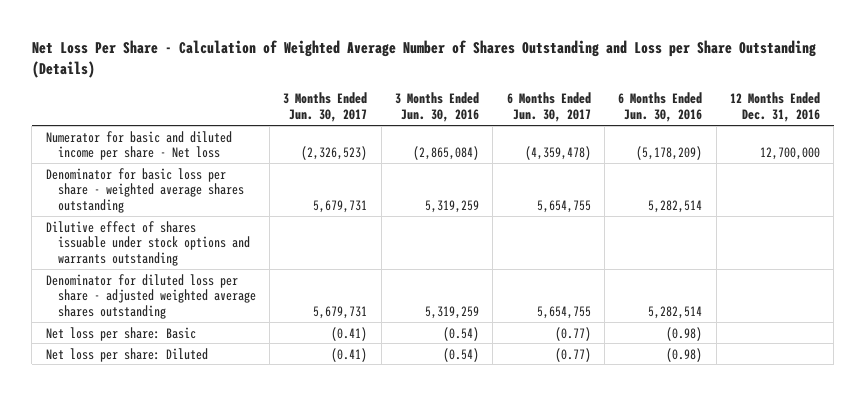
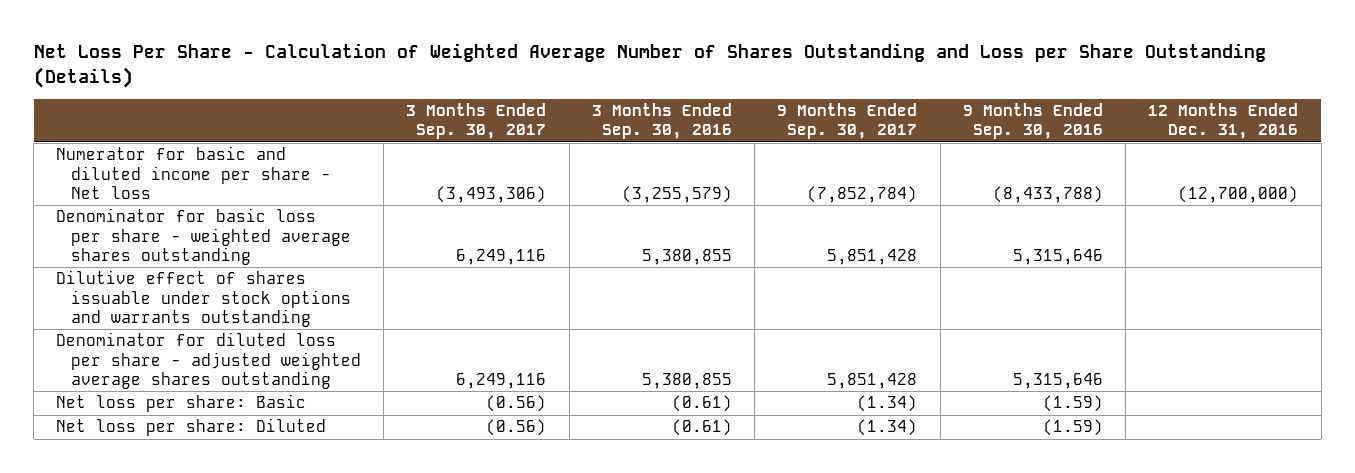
- | 3 Months Ended Jun. 30, 2017 | 3 Months Ended Jun. 30, 2016 | 6 Months Ended Jun. 30, 2017 | 6 Months Ended Jun. 30, 2016 | 12 Months Ended Dec. 31, 2016
+ | 3 Months Ended Sep. 30, 2017 | 3 Months Ended Sep. 30, 2016 | 9 Months Ended Sep. 30, 2017 | 9 Months Ended Sep. 30, 2016 | 12 Months Ended Dec. 31, 2016
- Numerator for basic and diluted income per share - Net loss | (2,326,523) | (2,865,084) | (4,359,478) | (5,178,209) | 12,700,000
+ Numerator for basic and diluted income per share - Net loss | (3,493,306) | (3,255,579) | (7,852,784) | (8,433,788) | (12,700,000)

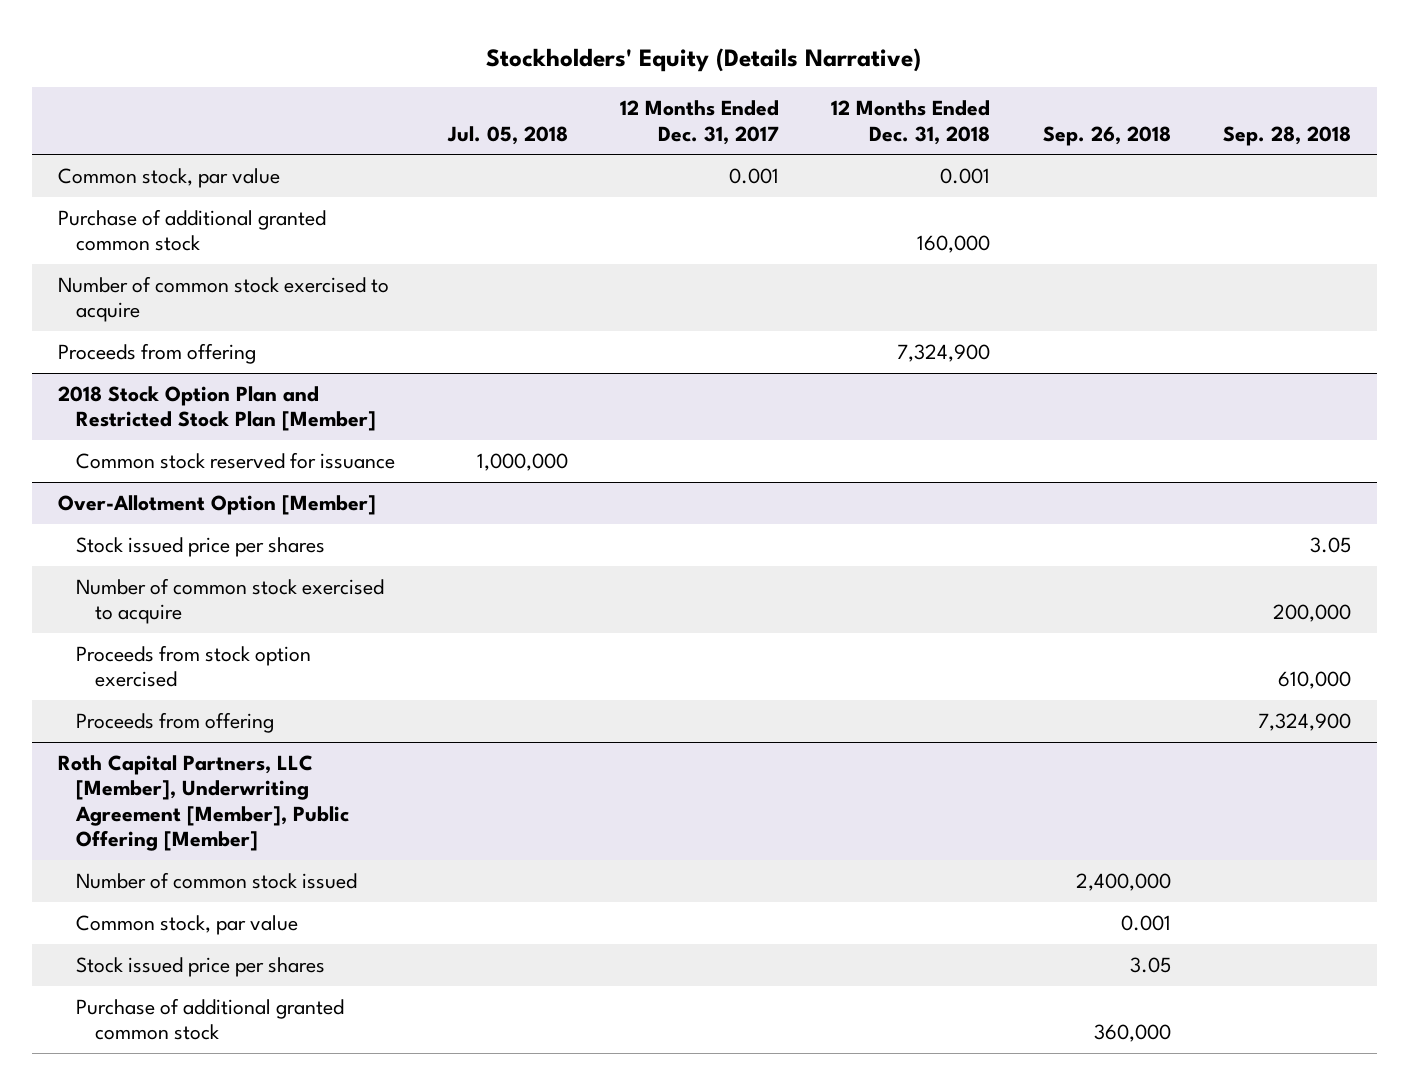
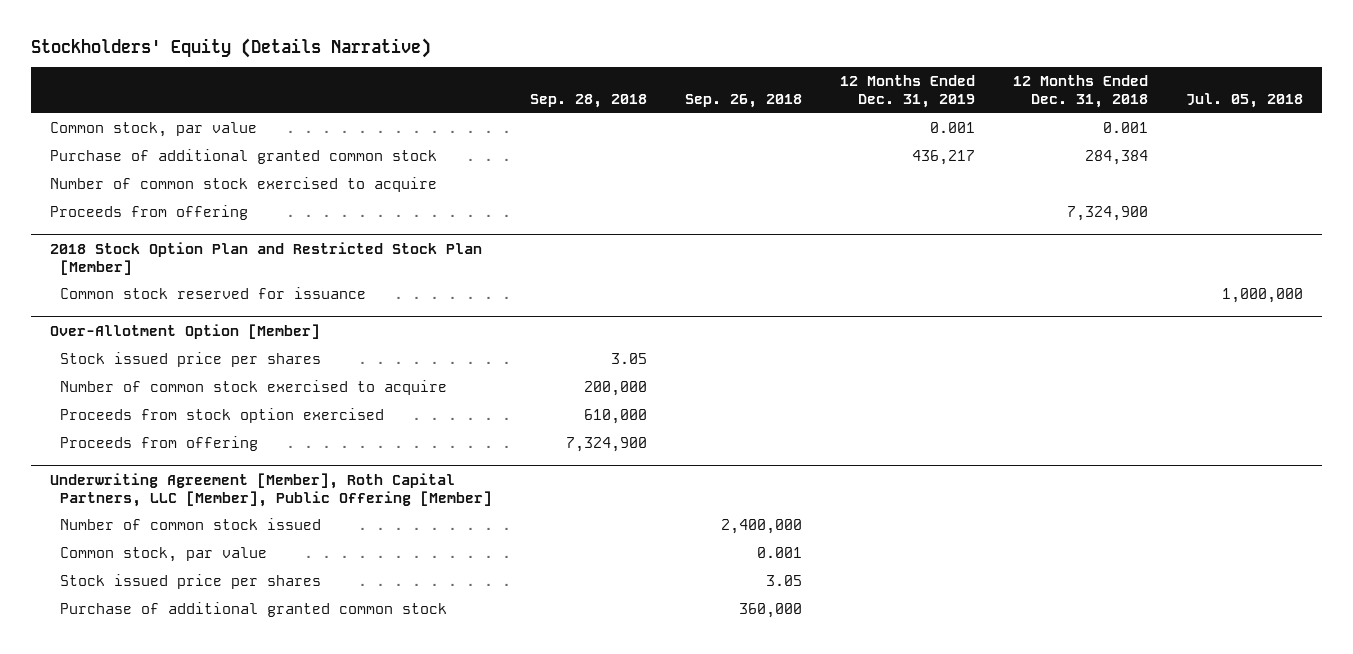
- | Jul. 05, 2018 | 12 Months Ended Dec. 31, 2017 | 12 Months Ended Dec. 31, 2018 | Sep. 26, 2018 | Sep. 28, 2018
+ | Sep. 28, 2018 | Sep. 26, 2018 | 12 Months Ended Dec. 31, 2019 | 12 Months Ended Dec. 31, 2018 | Jul. 05, 2018
- Purchase of additional granted common stock | | | 160,000 | |
+ Purchase of additional granted common stock | | | 436,217 | 284,384 |
- Roth Capital Partners, LLC [Member], Underwriting Agreement [Member], Public Offering [Member]
+ Underwriting Agreement [Member], Roth Capital Partners, LLC [Member], Public Offering [Member]

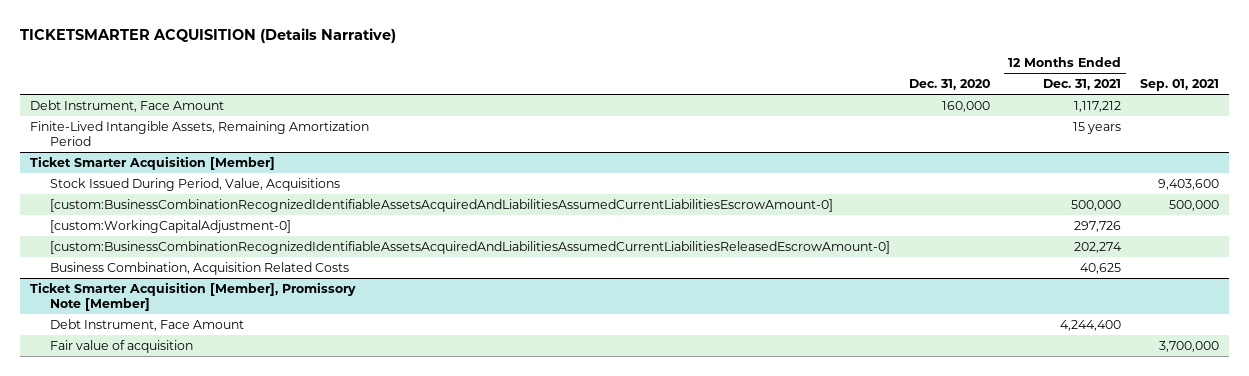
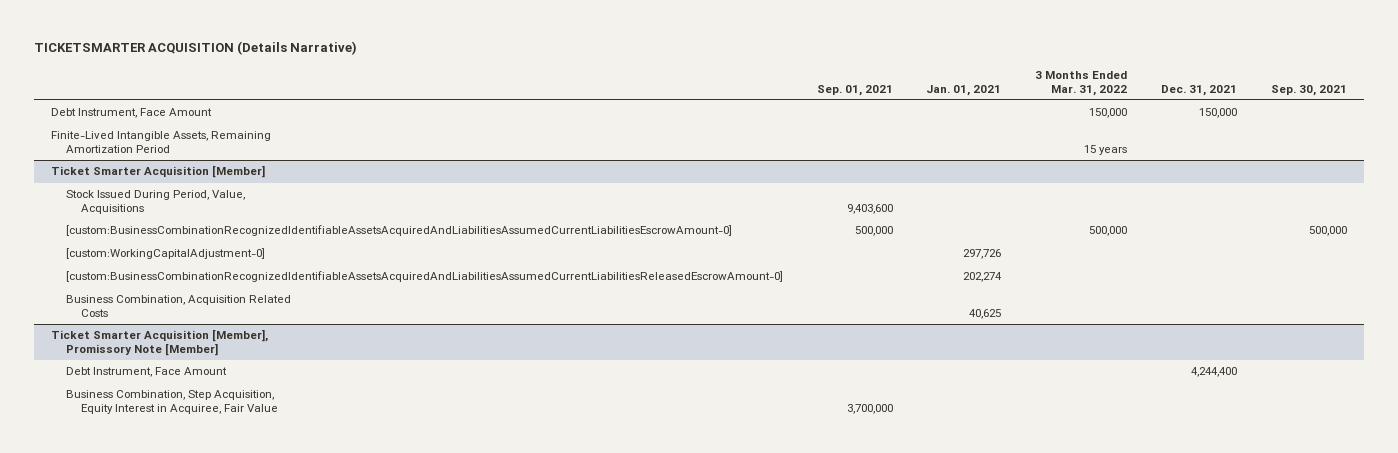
- | Dec. 31, 2020 | 12 Months Ended Dec. 31, 2021 | Sep. 01, 2021
+ | Sep. 01, 2021 | Jan. 01, 2021 | 3 Months Ended Mar. 31, 2022 | Dec. 31, 2021 | Sep. 30, 2021
@ Ticket Smarter Acquisition [Member], Promissory Note [Member]
- Fair value of acquisition | | | 3,700,000
+ Business Combination, Step Acquisition, Equity Interest in Acquiree, Fair Value | 3,700,000 | | | |

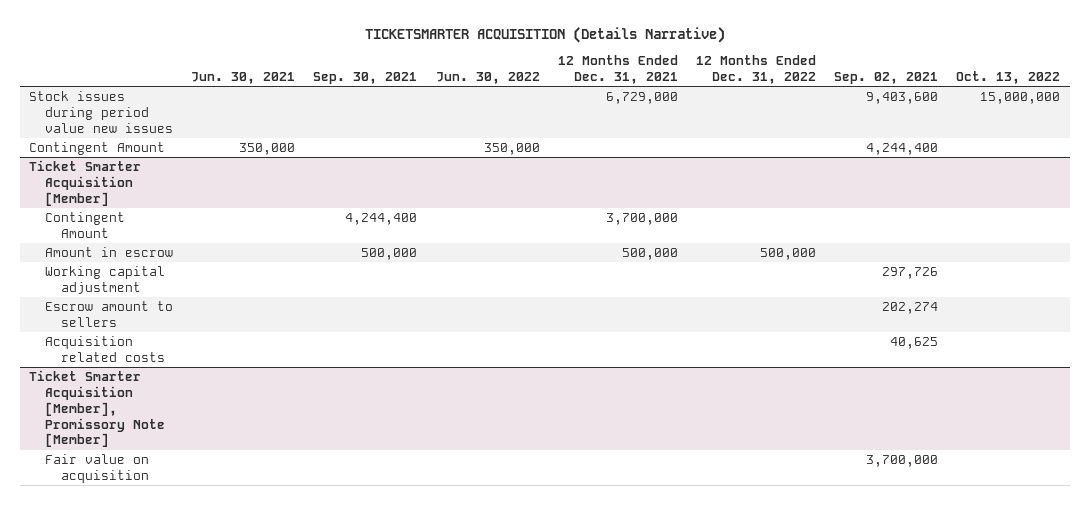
- | Sep. 01, 2021 | Jan. 01, 2021 | 3 Months Ended Mar. 31, 2022 | Dec. 31, 2021 | Sep. 30, 2021
+ | Jun. 30, 2021 | Sep. 30, 2021 | Jun. 30, 2022 | 12 Months Ended Dec. 31, 2021 | 12 Months Ended Dec. 31, 2022 | Sep. 02, 2021 | Oct. 13, 2022
- Debt Instrument, Face Amount | | | 150,000 | 150,000 |
- Finite-Lived Intangible Assets, Remaining Amortization Period | | | 15 years | |
+ Stock issues during period value new issues | | | | 6,729,000 | | 9,403,600 | 15,000,000
+ Contingent Amount | 350,000 | | 350,000 | | | 4,244,400 |
@ Ticket Smarter Acquisition [Member]
- Stock Issued During Period, Value, Acquisitions | 9,403,600 | | | |
- [custom:BusinessCombinationRecognizedIdentifiableAssetsAcquiredAndLiabilitiesAssumedCurrentLiabilitiesEscrowAmount-0] | 500,000 | | 500,000 | | 500,000
- [custom:WorkingCapitalAdjustment-0] | | 297,726 | | |
- [custom:BusinessCombinationRecognizedIdentifiableAssetsAcquiredAndLiabilitiesAssumedCurrentLiabilitiesReleasedEscrowAmount-0] | | 202,274 | | |
- Business Combination, Acquisition Related Costs | | 40,625 | | |
+ Contingent Amount | | 4,244,400 | | 3,700,000 | | |
+ Amount in escrow | | 500,000 | | 500,000 | 500,000 | |
+ Working capital adjustment | | | | | | 297,726 |
+ Escrow amount to sellers | | | | | | 202,274 |
+ Acquisition related costs | | | | | | 40,625 |
@ Ticket Smarter Acquisition [Member], Promissory Note [Member]
- Debt Instrument, Face Amount | | | | 4,244,400 |
- Business Combination, Step Acquisition, Equity Interest in Acquiree, Fair Value | 3,700,000 | | | |
+ Fair value on acquisition | | | | | | 3,700,000 |

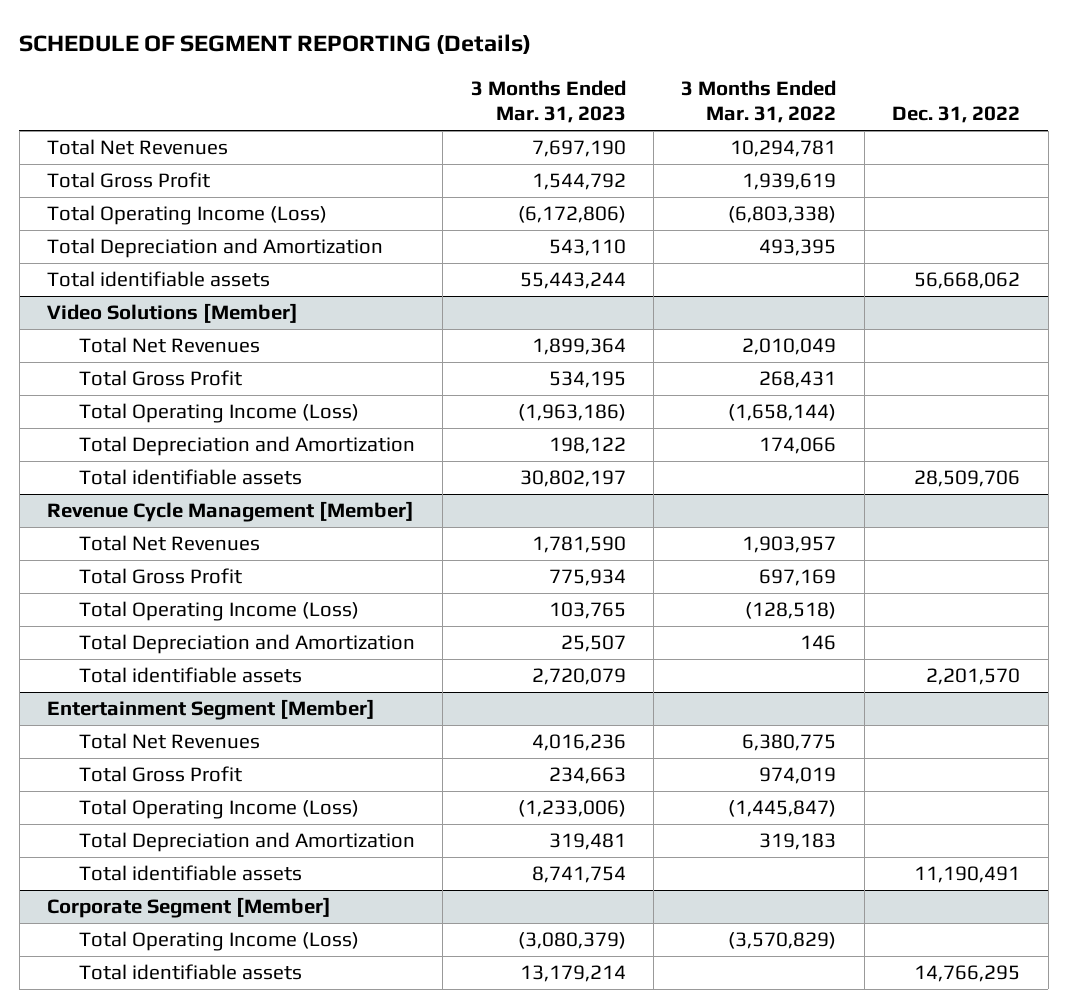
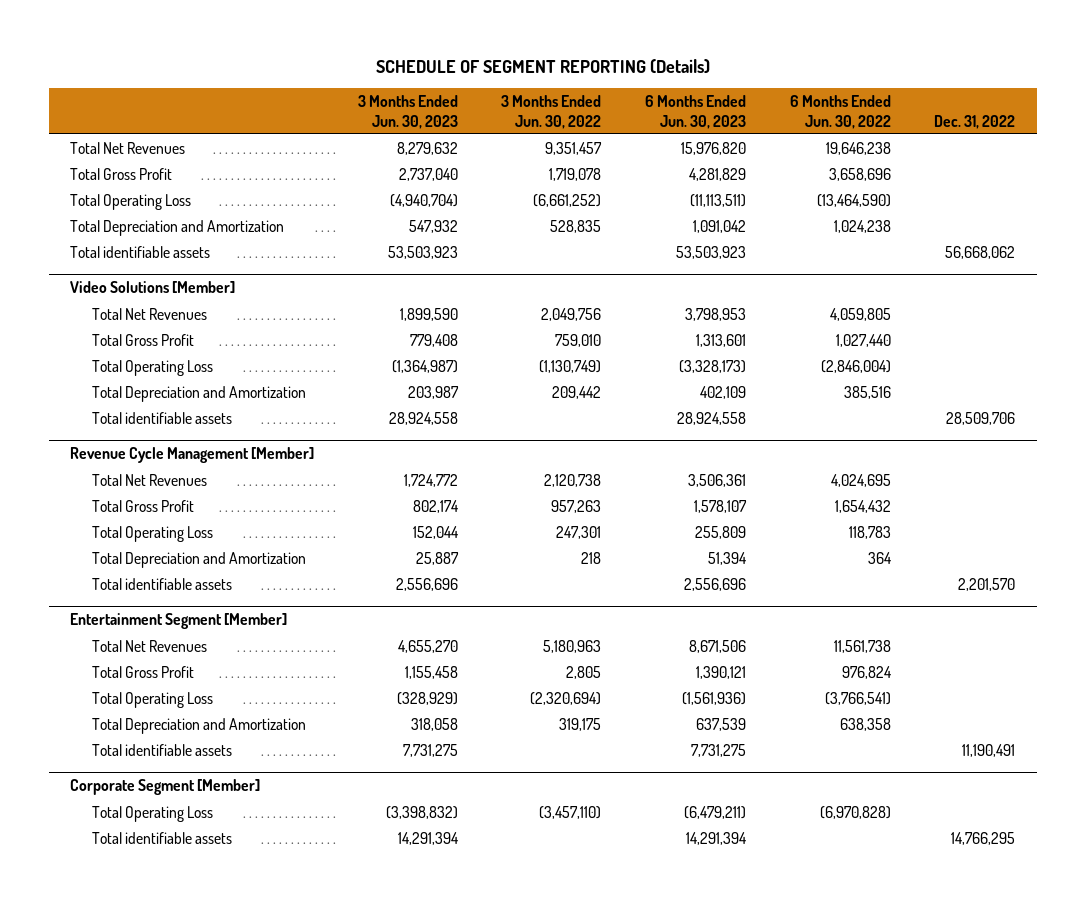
- | 3 Months Ended Mar. 31, 2023 | 3 Months Ended Mar. 31, 2022 | Dec. 31, 2022
+ | 3 Months Ended Jun. 30, 2023 | 3 Months Ended Jun. 30, 2022 | 6 Months Ended Jun. 30, 2023 | 6 Months Ended Jun. 30, 2022 | Dec. 31, 2022
- Total Operating Income (Loss) | (6,172,806) | (6,803,338) |
+ Total Operating Loss | (4,940,704) | (6,661,252) | (11,113,511) | (13,464,590) |
@ Video Solutions [Member]
- Total Operating Income (Loss) | (1,963,186) | (1,658,144) |
+ Total Operating Loss | (1,364,987) | (1,130,749) | (3,328,173) | (2,846,004) |
@ Revenue Cycle Management [Member]
- Total Operating Income (Loss) | 103,765 | (128,518) |
+ Total Operating Loss | 152,044 | 247,301 | 255,809 | 118,783 |
@ Entertainment Segment [Member]
- Total Operating Income (Loss) | (1,233,006) | (1,445,847) |
+ Total Operating Loss | (328,929) | (2,320,694) | (1,561,936) | (3,766,541) |
@ Corporate Segment [Member]
- Total Operating Income (Loss) | (3,080,379) | (3,570,829) |
+ Total Operating Loss | (3,398,832) | (3,457,110) | (6,479,211) | (6,970,828) |

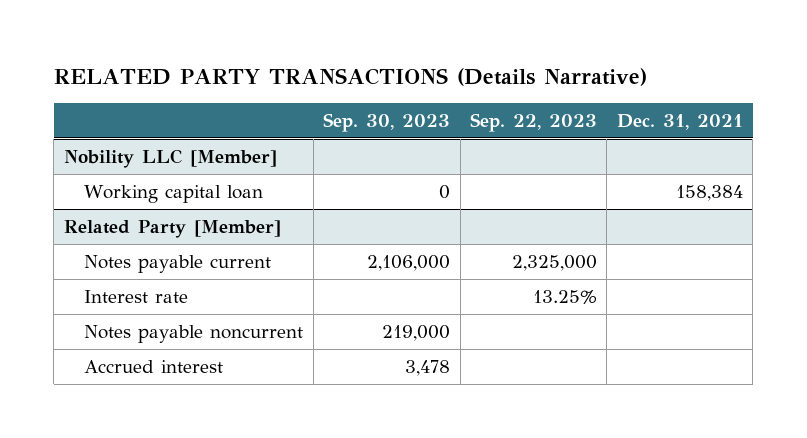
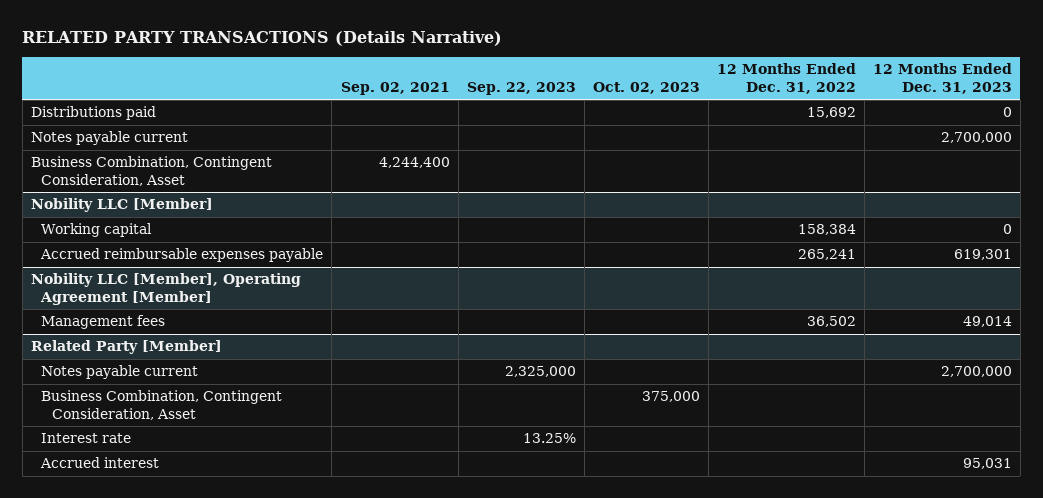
- | Sep. 30, 2023 | Sep. 22, 2023 | Dec. 31, 2021
+ | Sep. 02, 2021 | Sep. 22, 2023 | Oct. 02, 2023 | 12 Months Ended Dec. 31, 2022 | 12 Months Ended Dec. 31, 2023
+ Distributions paid | | | | 15,692 | 0
+ Notes payable current | | | | | 2,700,000
+ Business Combination, Contingent Consideration, Asset | 4,244,400 | | | |
@ Nobility LLC [Member]
- Working capital loan | 0 | | 158,384
+ Working capital | | | | 158,384 | 0
+ Accrued reimbursable expenses payable | | | | 265,241 | 619,301
+ Nobility LLC [Member], Operating Agreement [Member]
+ Management fees | | | | 36,502 | 49,014
@ Related Party [Member]
+ Business Combination, Contingent Consideration, Asset | | | 375,000 | |
- Notes payable noncurrent | 219,000 | |

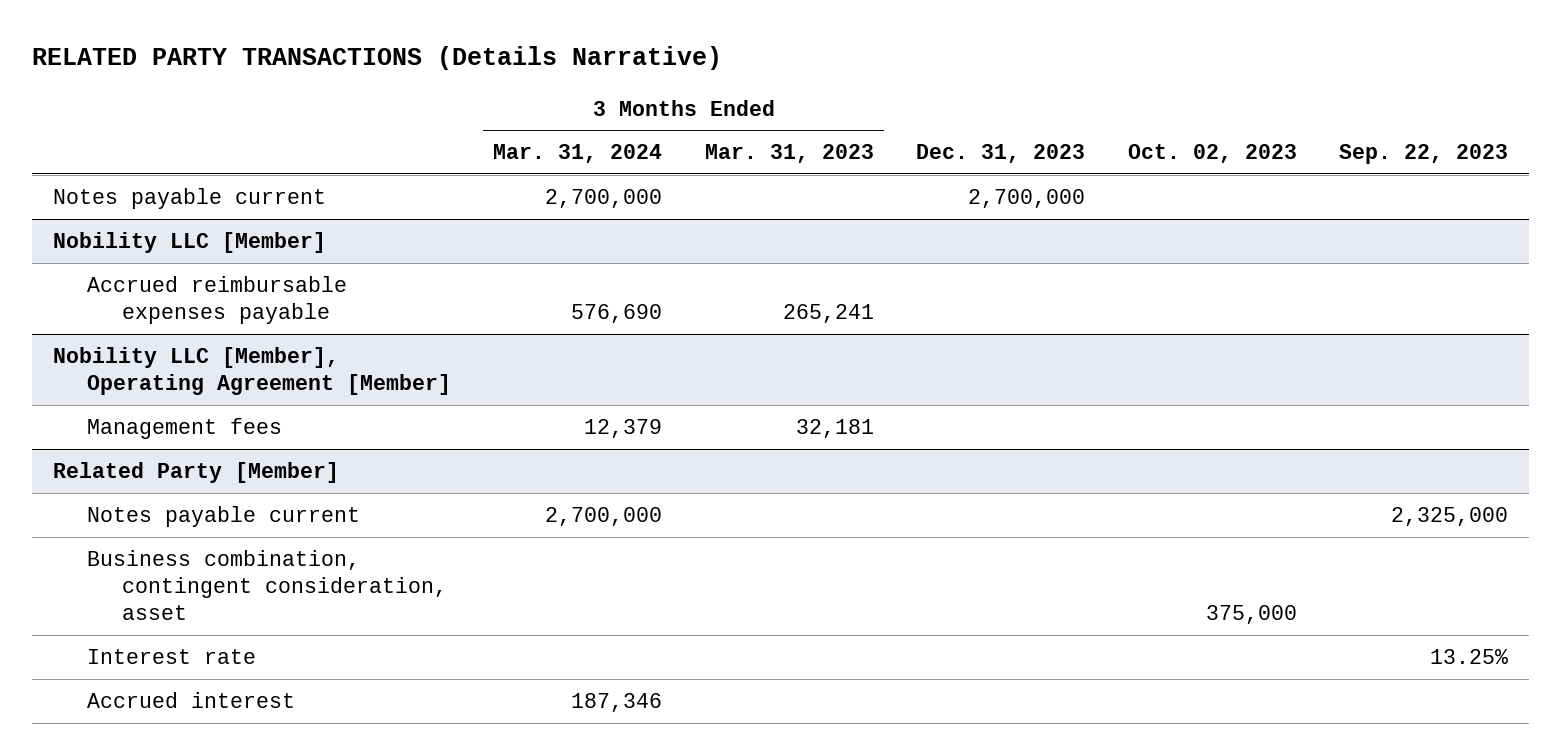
- | Sep. 02, 2021 | Sep. 22, 2023 | Oct. 02, 2023 | 12 Months Ended Dec. 31, 2022 | 12 Months Ended Dec. 31, 2023
+ | 3 Months Ended Mar. 31, 2024 | 3 Months Ended Mar. 31, 2023 | Dec. 31, 2023 | Oct. 02, 2023 | Sep. 22, 2023
- Distributions paid | | | | 15,692 | 0
- Business Combination, Contingent Consideration, Asset | 4,244,400 | | | |
@ Nobility LLC [Member]
- Working capital | | | | 158,384 | 0
@ Related Party [Member]
- Business Combination, Contingent Consideration, Asset | | | 375,000 | |
+ Business combination, contingent consideration, asset | | | | 375,000 |

